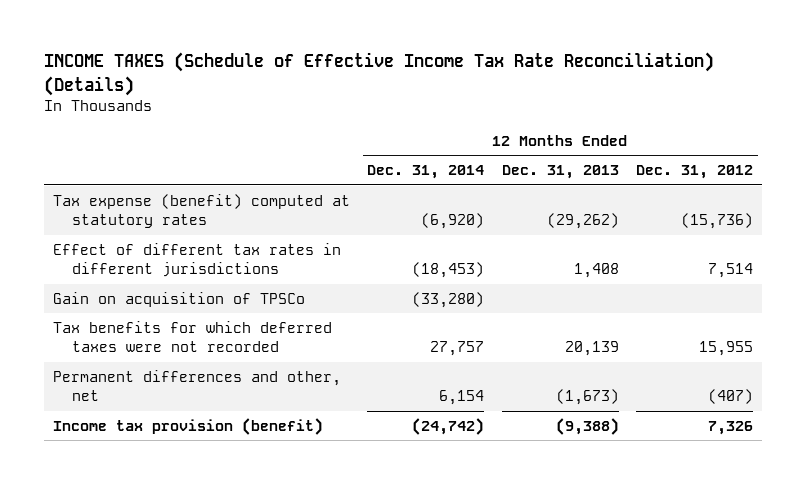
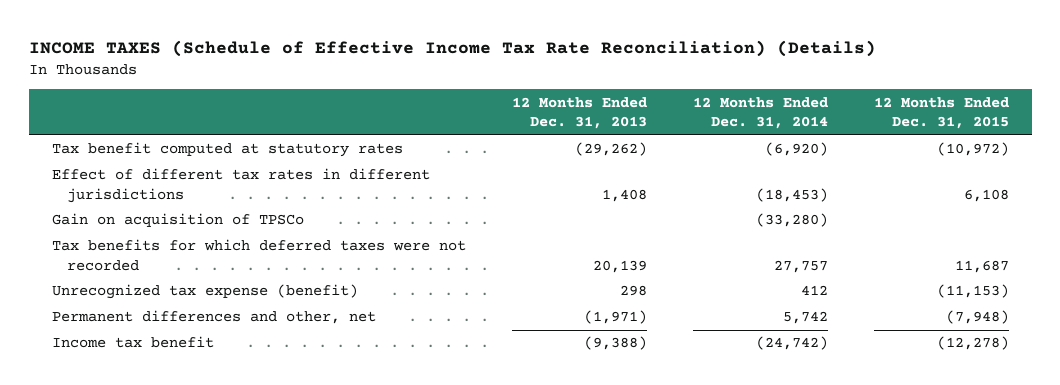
- | 12 Months Ended Dec. 31, 2014 | 12 Months Ended Dec. 31, 2013 | 12 Months Ended Dec. 31, 2012
+ | 12 Months Ended Dec. 31, 2013 | 12 Months Ended Dec. 31, 2014 | 12 Months Ended Dec. 31, 2015
- Tax expense (benefit) computed at statutory rates | (6,920) | (29,262) | (15,736)
+ Tax benefit computed at statutory rates | (29,262) | (6,920) | (10,972)
- Permanent differences and other, net | 6,154 | (1,673) | (407)
- Income tax provision (benefit) | (24,742) | (9,388) | 7,326
+ Unrecognized tax expense (benefit) | 298 | 412 | (11,153)
+ Permanent differences and other, net | (1,971) | 5,742 | (7,948)
+ Income tax benefit | (9,388) | (24,742) | (12,278)

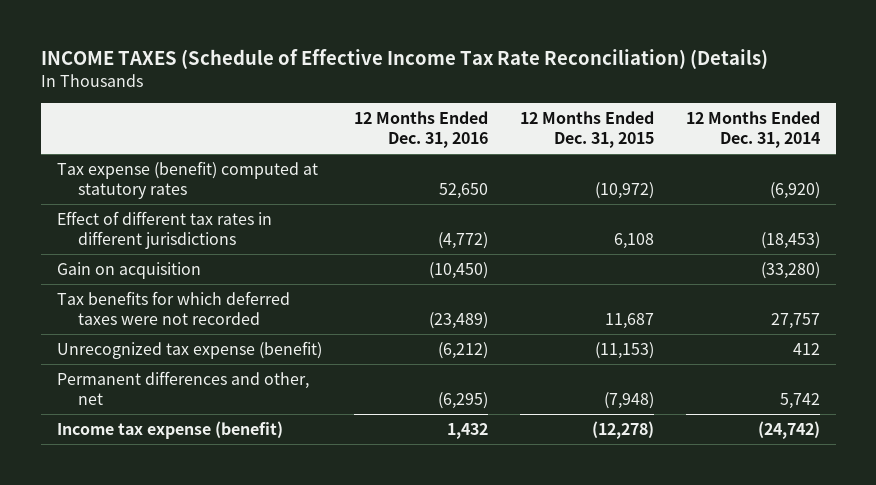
- | 12 Months Ended Dec. 31, 2013 | 12 Months Ended Dec. 31, 2014 | 12 Months Ended Dec. 31, 2015
+ | 12 Months Ended Dec. 31, 2016 | 12 Months Ended Dec. 31, 2015 | 12 Months Ended Dec. 31, 2014
- Tax benefit computed at statutory rates | (29,262) | (6,920) | (10,972)
+ Tax expense (benefit) computed at statutory rates | 52,650 | (10,972) | (6,920)
- Gain on acquisition of TPSCo | | (33,280) |
+ Gain on acquisition | (10,450) | | (33,280)
- Income tax benefit | (9,388) | (24,742) | (12,278)
+ Income tax expense (benefit) | 1,432 | (12,278) | (24,742)

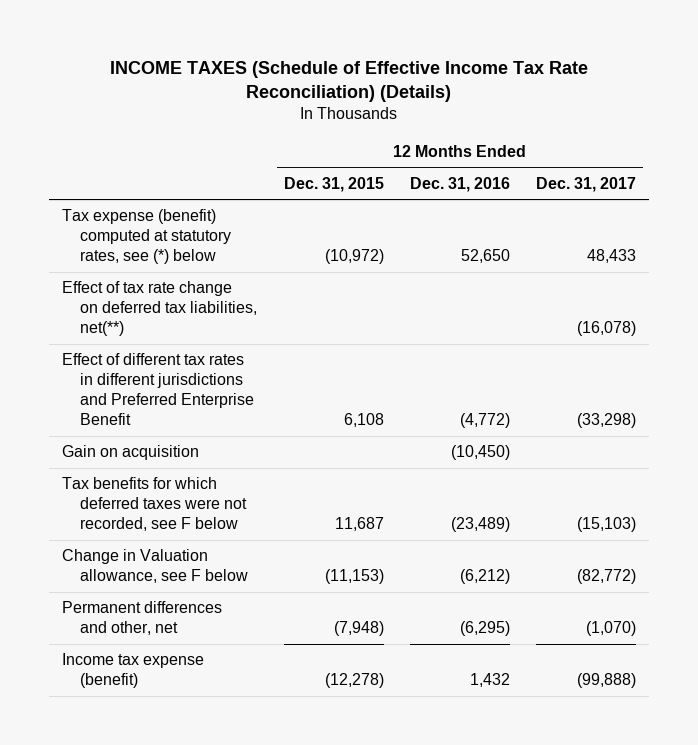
- | 12 Months Ended Dec. 31, 2016 | 12 Months Ended Dec. 31, 2015 | 12 Months Ended Dec. 31, 2014
+ | 12 Months Ended Dec. 31, 2015 | 12 Months Ended Dec. 31, 2016 | 12 Months Ended Dec. 31, 2017
- Tax expense (benefit) computed at statutory rates | 52,650 | (10,972) | (6,920)
- Effect of different tax rates in different jurisdictions | (4,772) | 6,108 | (18,453)
+ Tax expense (benefit) computed at statutory rates, see (*) below | (10,972) | 52,650 | 48,433
+ Effect of tax rate change on deferred tax liabilities, net(**) | | | (16,078)
+ Effect of different tax rates in different jurisdictions and Preferred Enterprise Benefit | 6,108 | (4,772) | (33,298)
- Tax benefits for which deferred taxes were not recorded | (23,489) | 11,687 | 27,757
- Unrecognized tax expense (benefit) | (6,212) | (11,153) | 412
+ Tax benefits for which deferred taxes were not recorded, see F below | 11,687 | (23,489) | (15,103)
+ Change in Valuation allowance, see F below | (11,153) | (6,212) | (82,772)

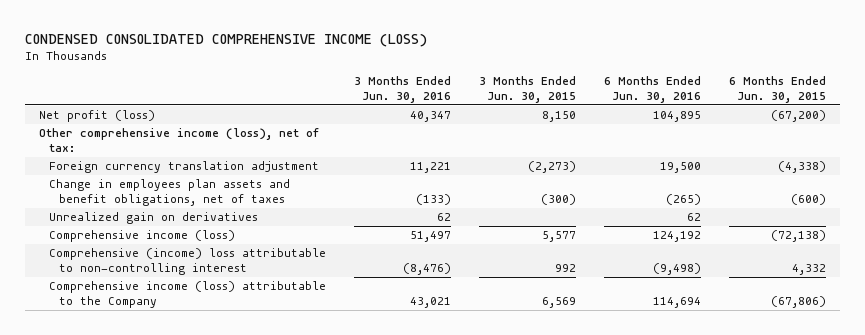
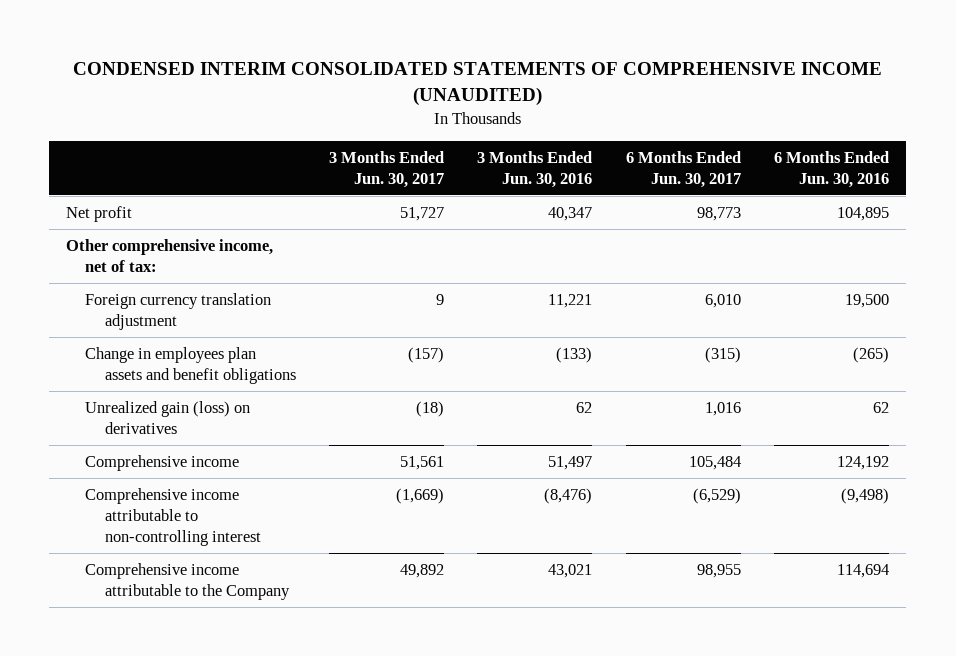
- CONDENSED CONSOLIDATED COMPREHENSIVE INCOME (LOSS)
+ CONDENSED INTERIM CONSOLIDATED STATEMENTS OF COMPREHENSIVE INCOME (UNAUDITED)
- | 3 Months Ended Jun. 30, 2016 | 3 Months Ended Jun. 30, 2015 | 6 Months Ended Jun. 30, 2016 | 6 Months Ended Jun. 30, 2015
+ | 3 Months Ended Jun. 30, 2017 | 3 Months Ended Jun. 30, 2016 | 6 Months Ended Jun. 30, 2017 | 6 Months Ended Jun. 30, 2016
- Net profit (loss) | 40,347 | 8,150 | 104,895 | (67,200)
- Other comprehensive income (loss), net of tax:
+ Net profit | 51,727 | 40,347 | 98,773 | 104,895
+ Other comprehensive income, net of tax:
- Change in employees plan assets and benefit obligations, net of taxes | (133) | (300) | (265) | (600)
- Unrealized gain on derivatives | 62 | | 62 |
- Comprehensive income (loss) | 51,497 | 5,577 | 124,192 | (72,138)
- Comprehensive (income) loss attributable to non-controlling interest | (8,476) | 992 | (9,498) | 4,332
- Comprehensive income (loss) attributable to the Company | 43,021 | 6,569 | 114,694 | (67,806)
+ Change in employees plan assets and benefit obligations | (157) | (133) | (315) | (265)
+ Unrealized gain (loss) on derivatives | (18) | 62 | 1,016 | 62
+ Comprehensive income | 51,561 | 51,497 | 105,484 | 124,192
+ Comprehensive income attributable to non-controlling interest | (1,669) | (8,476) | (6,529) | (9,498)
+ Comprehensive income attributable to the Company | 49,892 | 43,021 | 98,955 | 114,694

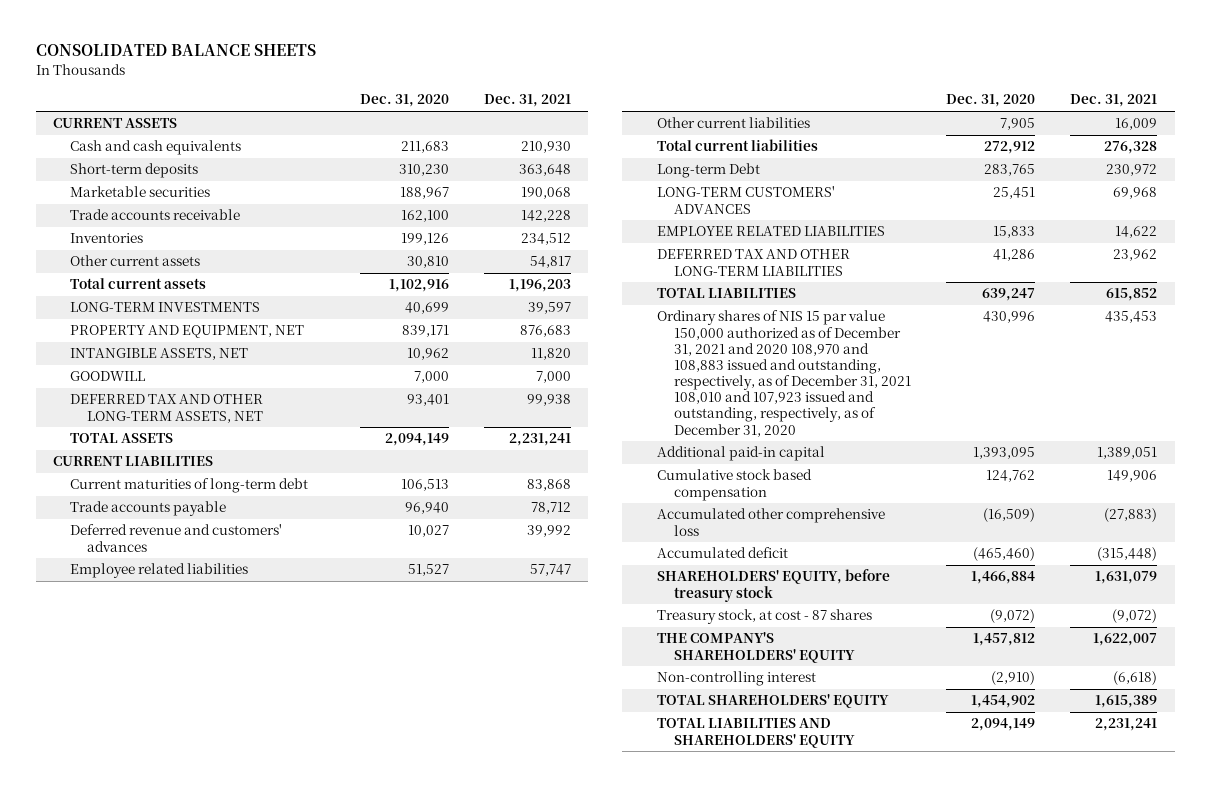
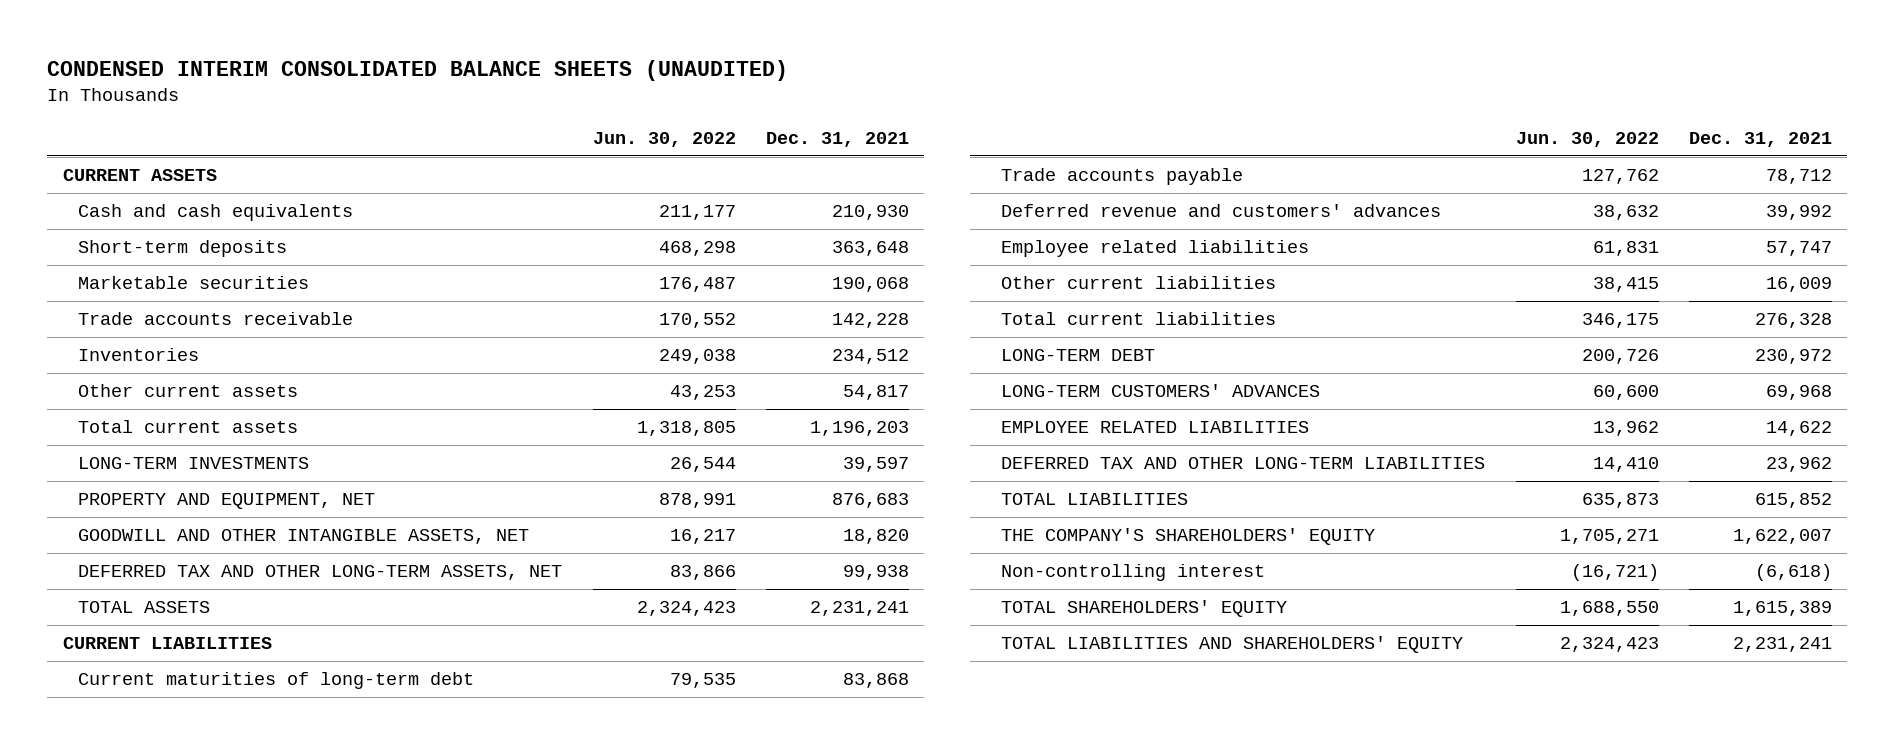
- CONSOLIDATED BALANCE SHEETS
+ CONDENSED INTERIM CONSOLIDATED BALANCE SHEETS (UNAUDITED)
- | Dec. 31, 2020 | Dec. 31, 2021
+ | Jun. 30, 2022 | Dec. 31, 2021
- INTANGIBLE ASSETS, NET | 10,962 | 11,820
- GOODWILL | 7,000 | 7,000
+ GOODWILL AND OTHER INTANGIBLE ASSETS, NET | 16,217 | 18,820
- Long-term Debt | 283,765 | 230,972
+ LONG-TERM DEBT | 200,726 | 230,972
- Ordinary shares of NIS 15 par value 150,000 authorized as of December 31, 2021 and 2020 108,970 and 108,883 issued and outstanding, respectively, as of December 31, 2021 108,010 and 107,923 issued and outstanding, respectively, as of December 31, 2020 | 430,996 | 435,453
- Additional paid-in capital | 1,393,095 | 1,389,051
- Cumulative stock based compensation | 124,762 | 149,906
- Accumulated other comprehensive loss | (16,509) | (27,883)
- Accumulated deficit | (465,460) | (315,448)
- SHAREHOLDERS' EQUITY, before treasury stock | 1,466,884 | 1,631,079
- Treasury stock, at cost - 87 shares | (9,072) | (9,072)

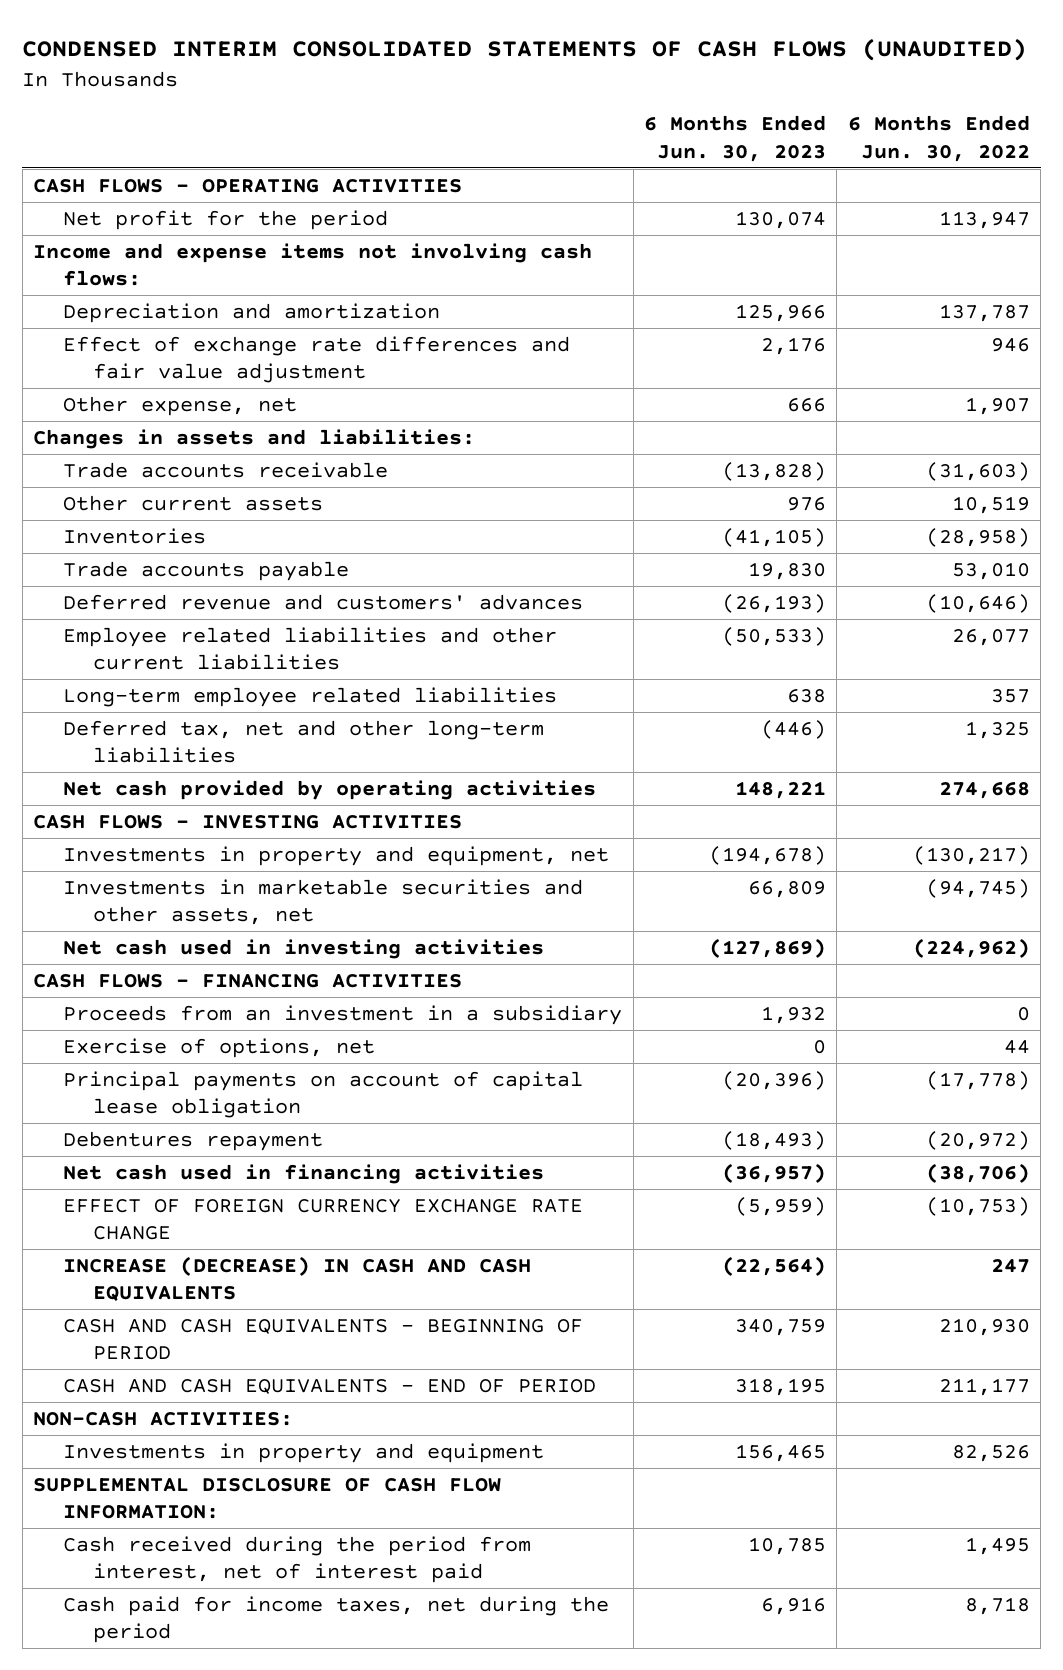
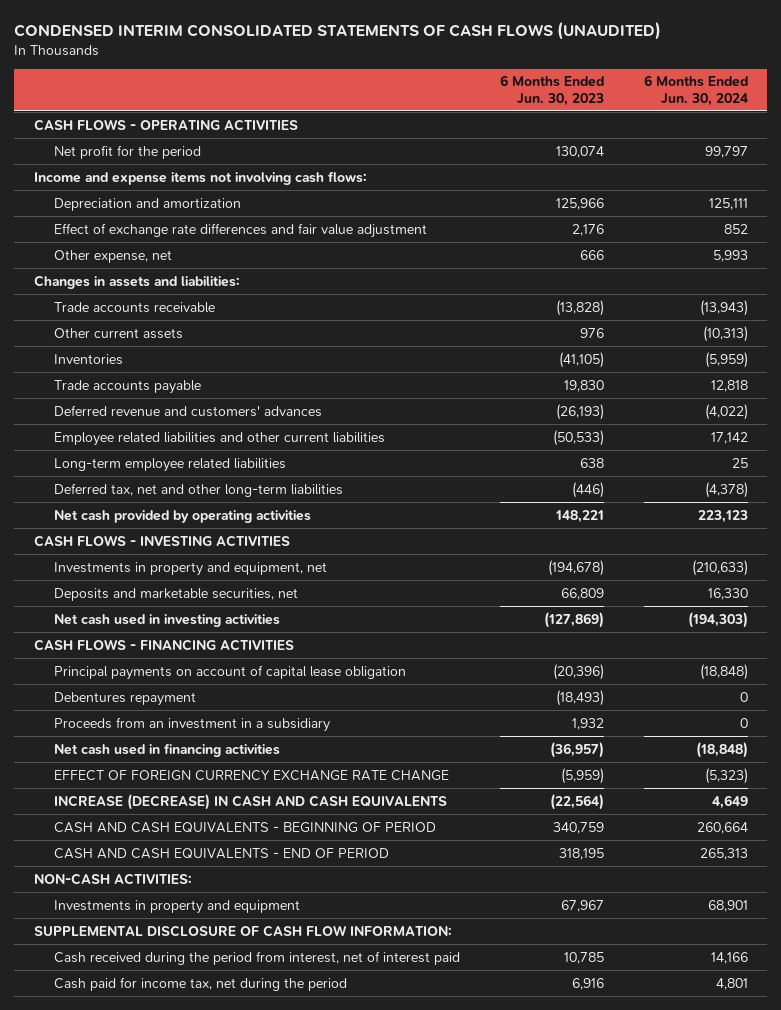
- | 6 Months Ended Jun. 30, 2023 | 6 Months Ended Jun. 30, 2022
+ | 6 Months Ended Jun. 30, 2023 | 6 Months Ended Jun. 30, 2024
- Investments in marketable securities and other assets, net | 66,809 | (94,745)
+ Deposits and marketable securities, net | 66,809 | 16,330
- Exercise of options, net | 0 | 44
moved down: Proceeds from an investment in a subsidiary | 1,932 | 0
- Investments in property and equipment | 156,465 | 82,526
+ Investments in property and equipment | 67,967 | 68,901
- Cash paid for income taxes, net during the period | 6,916 | 8,718
+ Cash paid for income tax, net during the period | 6,916 | 4,801

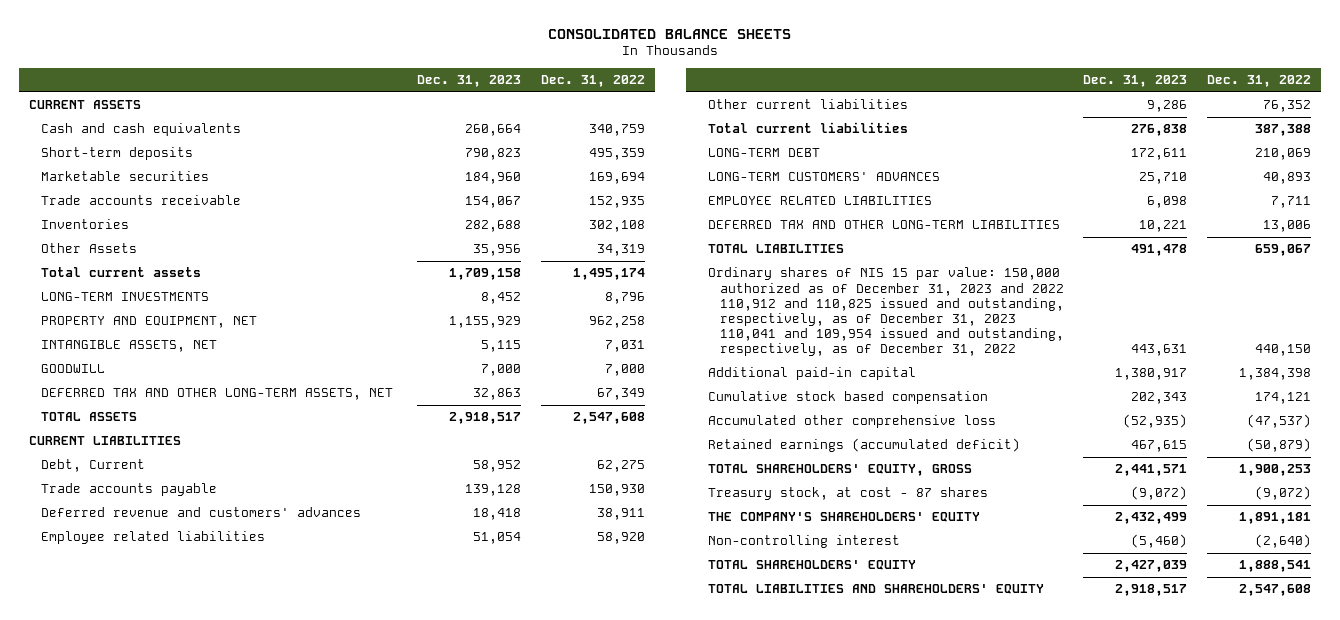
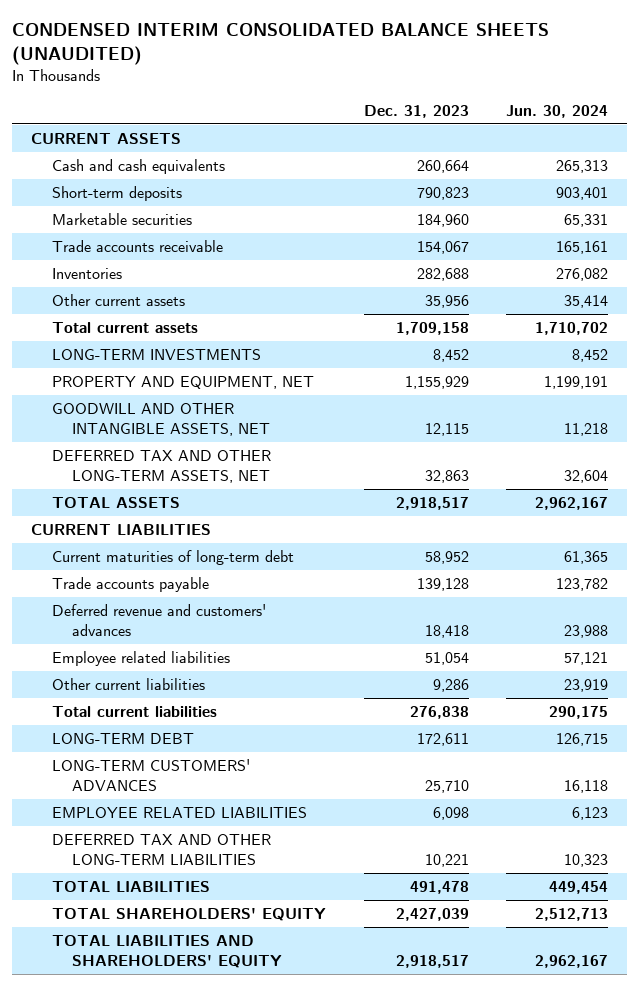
- CONSOLIDATED BALANCE SHEETS
+ CONDENSED INTERIM CONSOLIDATED BALANCE SHEETS (UNAUDITED)
- | Dec. 31, 2023 | Dec. 31, 2022
+ | Dec. 31, 2023 | Jun. 30, 2024
- Other Assets | 35,956 | 34,319
+ Other current assets | 35,956 | 35,414
- INTANGIBLE ASSETS, NET | 5,115 | 7,031
- GOODWILL | 7,000 | 7,000
+ GOODWILL AND OTHER INTANGIBLE ASSETS, NET | 12,115 | 11,218
- Debt, Current | 58,952 | 62,275
+ Current maturities of long-term debt | 58,952 | 61,365
- Ordinary shares of NIS 15 par value: 150,000 authorized as of December 31, 2023 and 2022 110,912 and 110,825 issued and outstanding, respectively, as of December 31, 2023 110,041 and 109,954 issued and outstanding, respectively, as of December 31, 2022 | 443,631 | 440,150
- Additional paid-in capital | 1,380,917 | 1,384,398
- Cumulative stock based compensation | 202,343 | 174,121
- Accumulated other comprehensive loss | (52,935) | (47,537)
- Retained earnings (accumulated deficit) | 467,615 | (50,879)
- TOTAL SHAREHOLDERS' EQUITY, GROSS | 2,441,571 | 1,900,253
- Treasury stock, at cost - 87 shares | (9,072) | (9,072)
- THE COMPANY'S SHAREHOLDERS' EQUITY | 2,432,499 | 1,891,181
- Non-controlling interest | (5,460) | (2,640)

